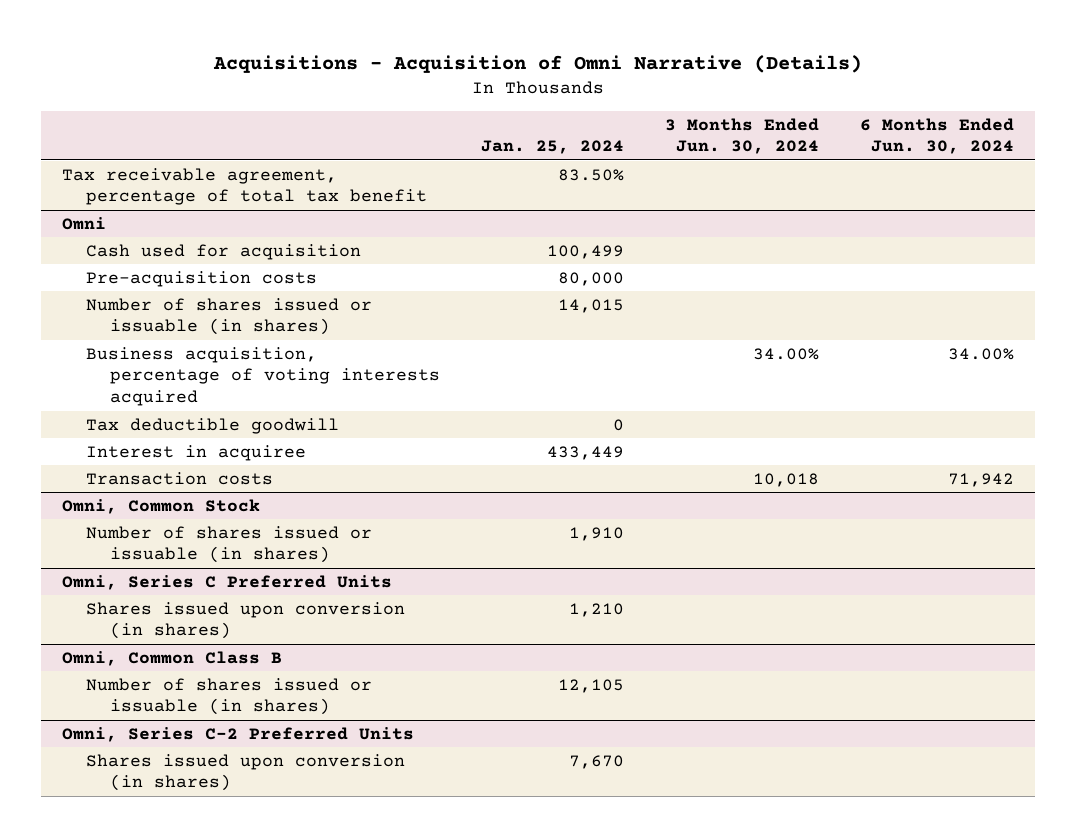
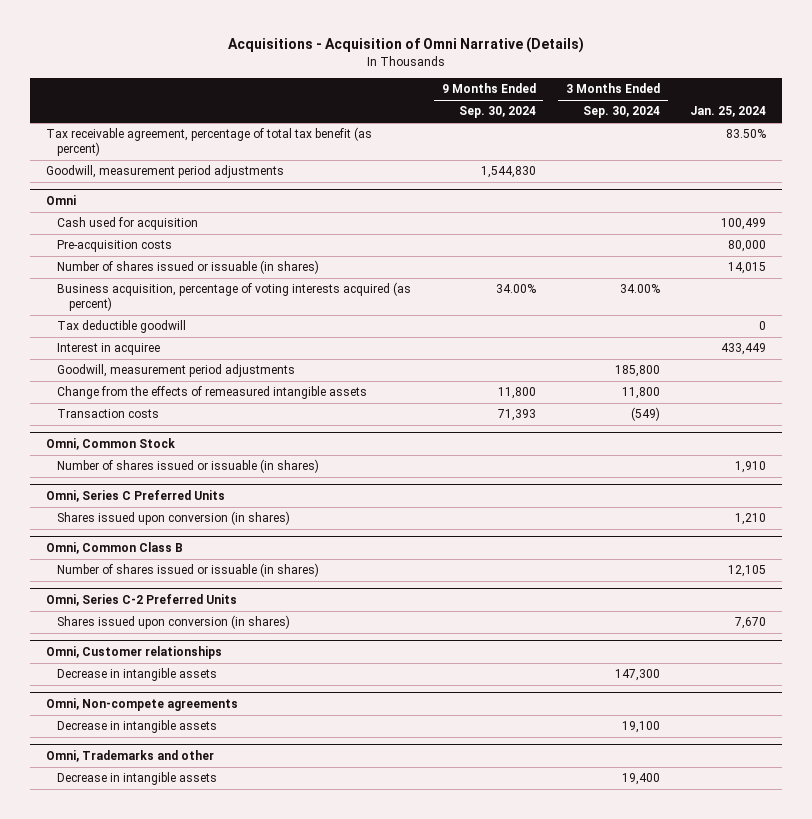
- | Jan. 25, 2024 | 3 Months Ended Jun. 30, 2024 | 6 Months Ended Jun. 30, 2024
+ | 9 Months Ended Sep. 30, 2024 | 3 Months Ended Sep. 30, 2024 | Jan. 25, 2024
- Tax receivable agreement, percentage of total tax benefit | 83.50% | |
+ Tax receivable agreement, percentage of total tax benefit (as percent) | | | 83.50%
+ Goodwill, measurement period adjustments | 1,544,830 | |
@ Omni
- Business acquisition, percentage of voting interests acquired | | 34.00% | 34.00%
+ Business acquisition, percentage of voting interests acquired (as percent) | 34.00% | 34.00% |
+ Goodwill, measurement period adjustments | | 185,800 |
+ Change from the effects of remeasured intangible assets | 11,800 | 11,800 |
+ Omni, Customer relationships
+ Decrease in intangible assets | | 147,300 |
+ Omni, Non-compete agreements
+ Decrease in intangible assets | | 19,100 |
+ Omni, Trademarks and other
+ Decrease in intangible assets | | 19,400 |

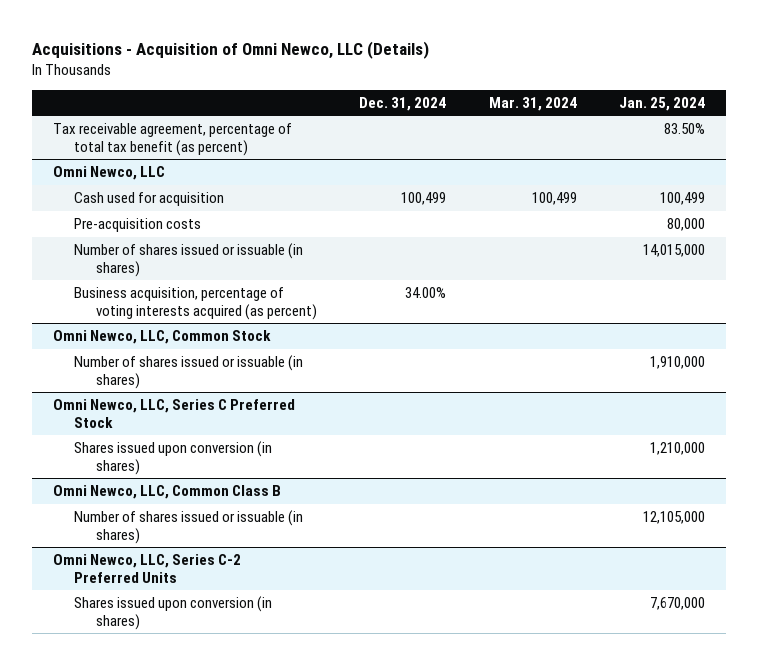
- Acquisitions - Acquisition of Omni Narrative (Details)
+ Acquisitions - Acquisition of Omni Newco, LLC (Details)
- | 9 Months Ended Sep. 30, 2024 | 3 Months Ended Sep. 30, 2024 | Jan. 25, 2024
+ | Dec. 31, 2024 | Mar. 31, 2024 | Jan. 25, 2024
- Goodwill, measurement period adjustments | 1,544,830 | |
- Omni
+ Omni Newco, LLC
- Number of shares issued or issuable (in shares) | | | 14,015
+ Number of shares issued or issuable (in shares) | | | 14,015,000
- Tax deductible goodwill | | | 0
- Interest in acquiree | | | 433,449
- Goodwill, measurement period adjustments | | 185,800 |
- Change from the effects of remeasured intangible assets | 11,800 | 11,800 |
- Transaction costs | 71,393 | (549) |
- Omni, Common Stock
- Number of shares issued or issuable (in shares) | | | 1,910
- Omni, Series C Preferred Units
- Shares issued upon conversion (in shares) | | | 1,210
- Omni, Common Class B
- Number of shares issued or issuable (in shares) | | | 12,105
- Omni, Series C-2 Preferred Units
- Shares issued upon conversion (in shares) | | | 7,670
- Omni, Customer relationships
- Decrease in intangible assets | | 147,300 |
- Omni, Non-compete agreements
- Decrease in intangible assets | | 19,100 |
- Omni, Trademarks and other
- Decrease in intangible assets | | 19,400 |
+ Omni Newco, LLC, Common Stock
+ Number of shares issued or issuable (in shares) | | | 1,910,000
+ Omni Newco, LLC, Series C Preferred Stock
+ Shares issued upon conversion (in shares) | | | 1,210,000
+ Omni Newco, LLC, Common Class B
+ Number of shares issued or issuable (in shares) | | | 12,105,000
+ Omni Newco, LLC, Series C-2 Preferred Units
+ Shares issued upon conversion (in shares) | | | 7,670,000

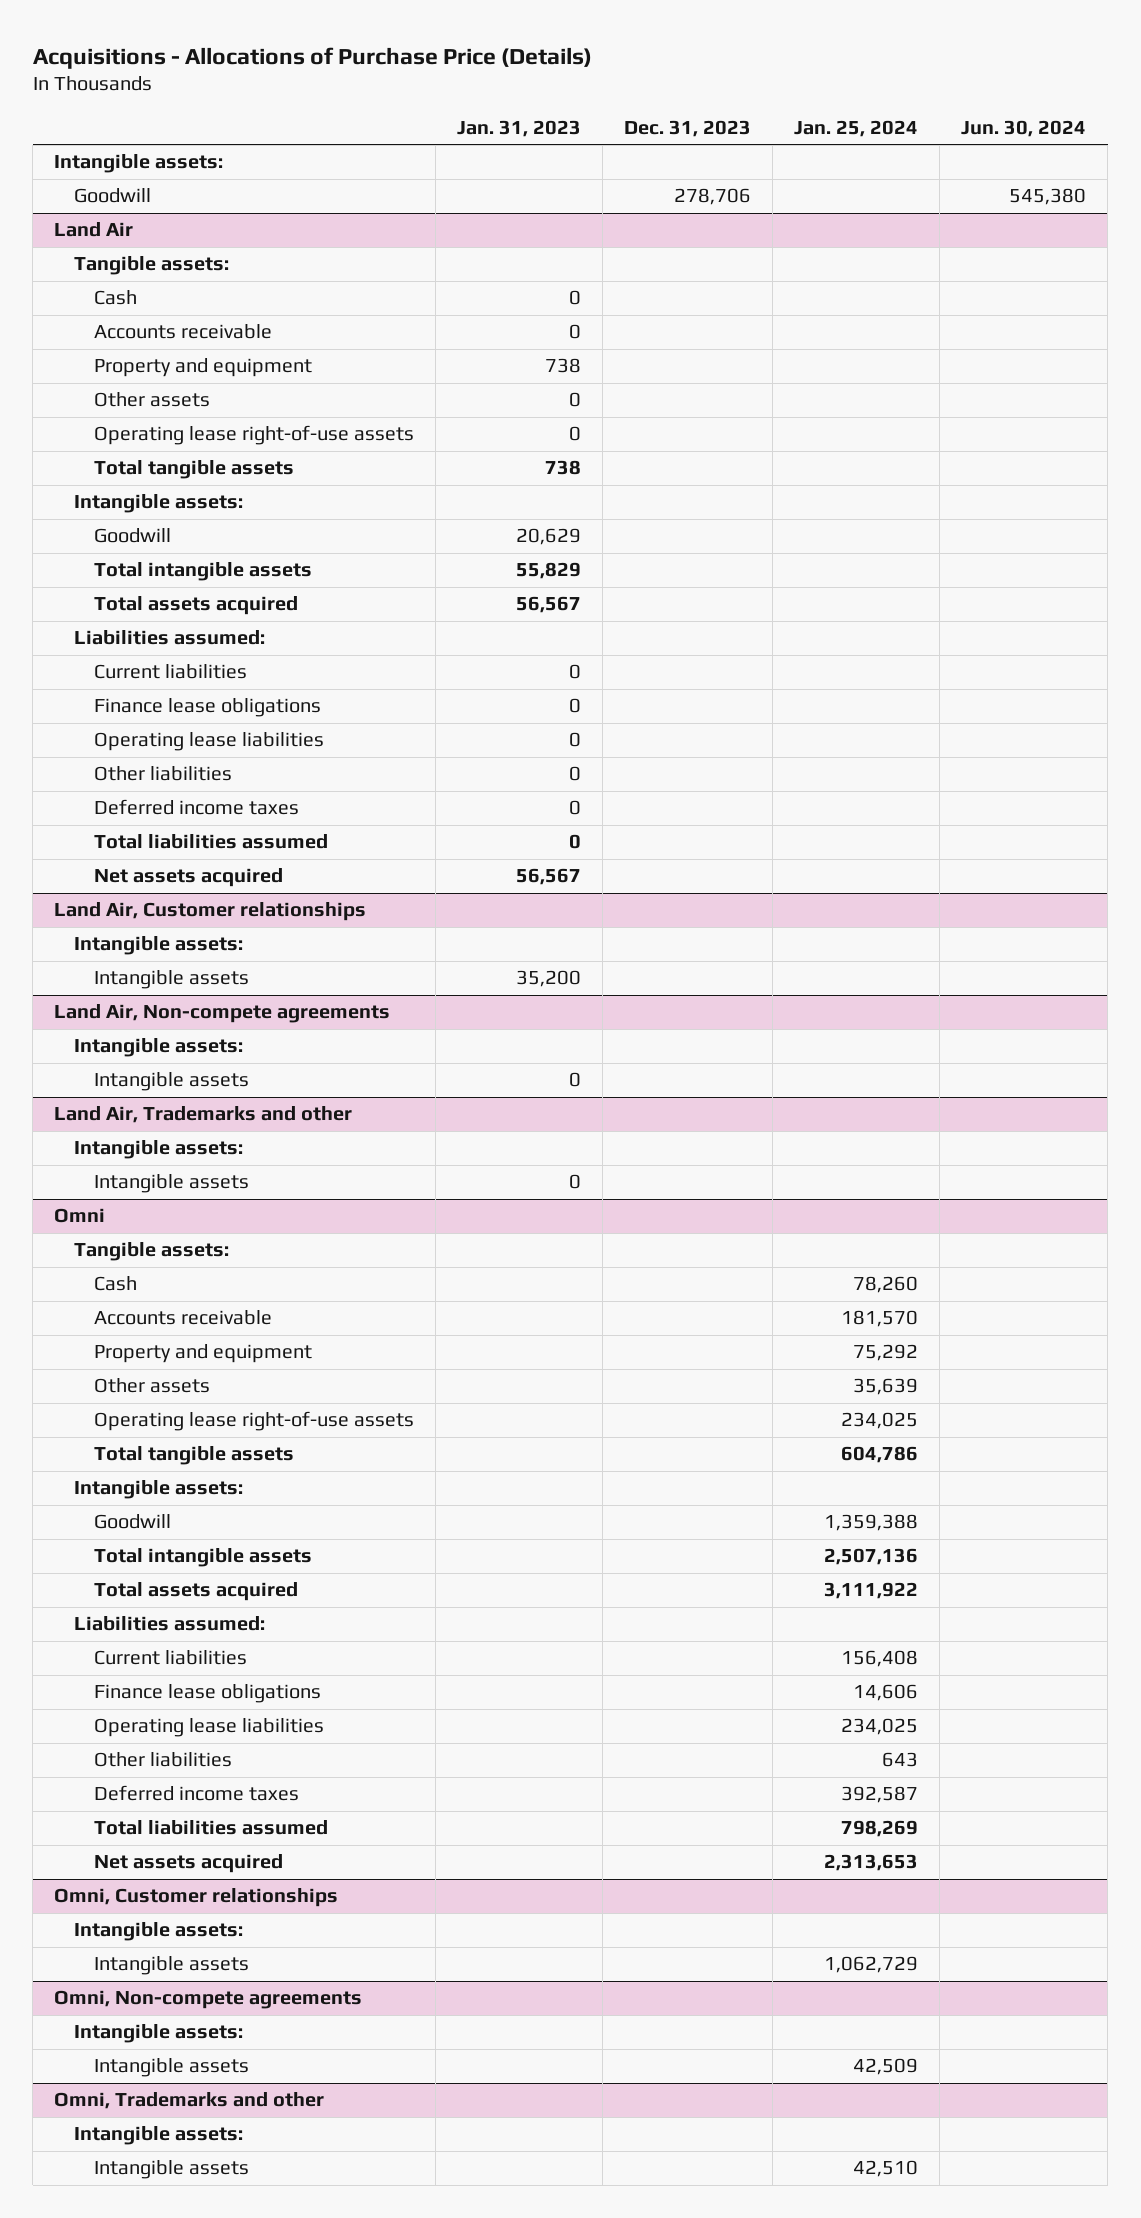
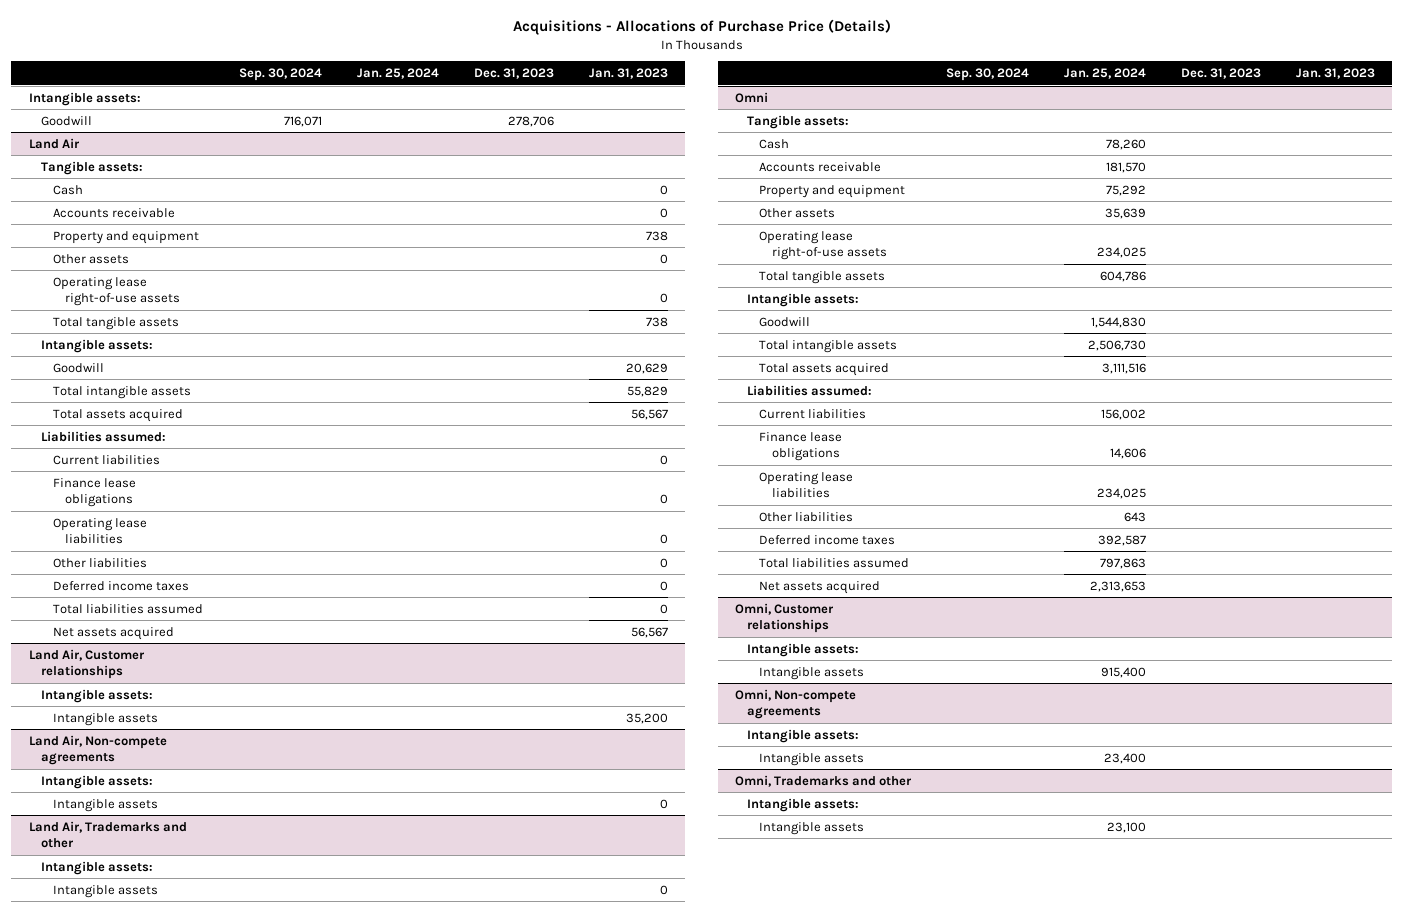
- | Jan. 31, 2023 | Dec. 31, 2023 | Jan. 25, 2024 | Jun. 30, 2024
+ | Sep. 30, 2024 | Jan. 25, 2024 | Dec. 31, 2023 | Jan. 31, 2023
@ Omni
- Goodwill | | | 1,359,388 |
- Total intangible assets | | | 2,507,136 |
- Total assets acquired | | | 3,111,922 |
+ Goodwill | | 1,544,830 | |
+ Total intangible assets | | 2,506,730 | |
+ Total assets acquired | | 3,111,516 | |
- Current liabilities | | | 156,408 |
+ Current liabilities | | 156,002 | |
- Total liabilities assumed | | | 798,269 |
+ Total liabilities assumed | | 797,863 | |
@ Omni, Customer relationships
- Intangible assets | | | 1,062,729 |
+ Intangible assets | | 915,400 | |
@ Omni, Non-compete agreements
- Intangible assets | | | 42,509 |
+ Intangible assets | | 23,400 | |
@ Omni, Trademarks and other
- Intangible assets | | | 42,510 |
+ Intangible assets | | 23,100 | |

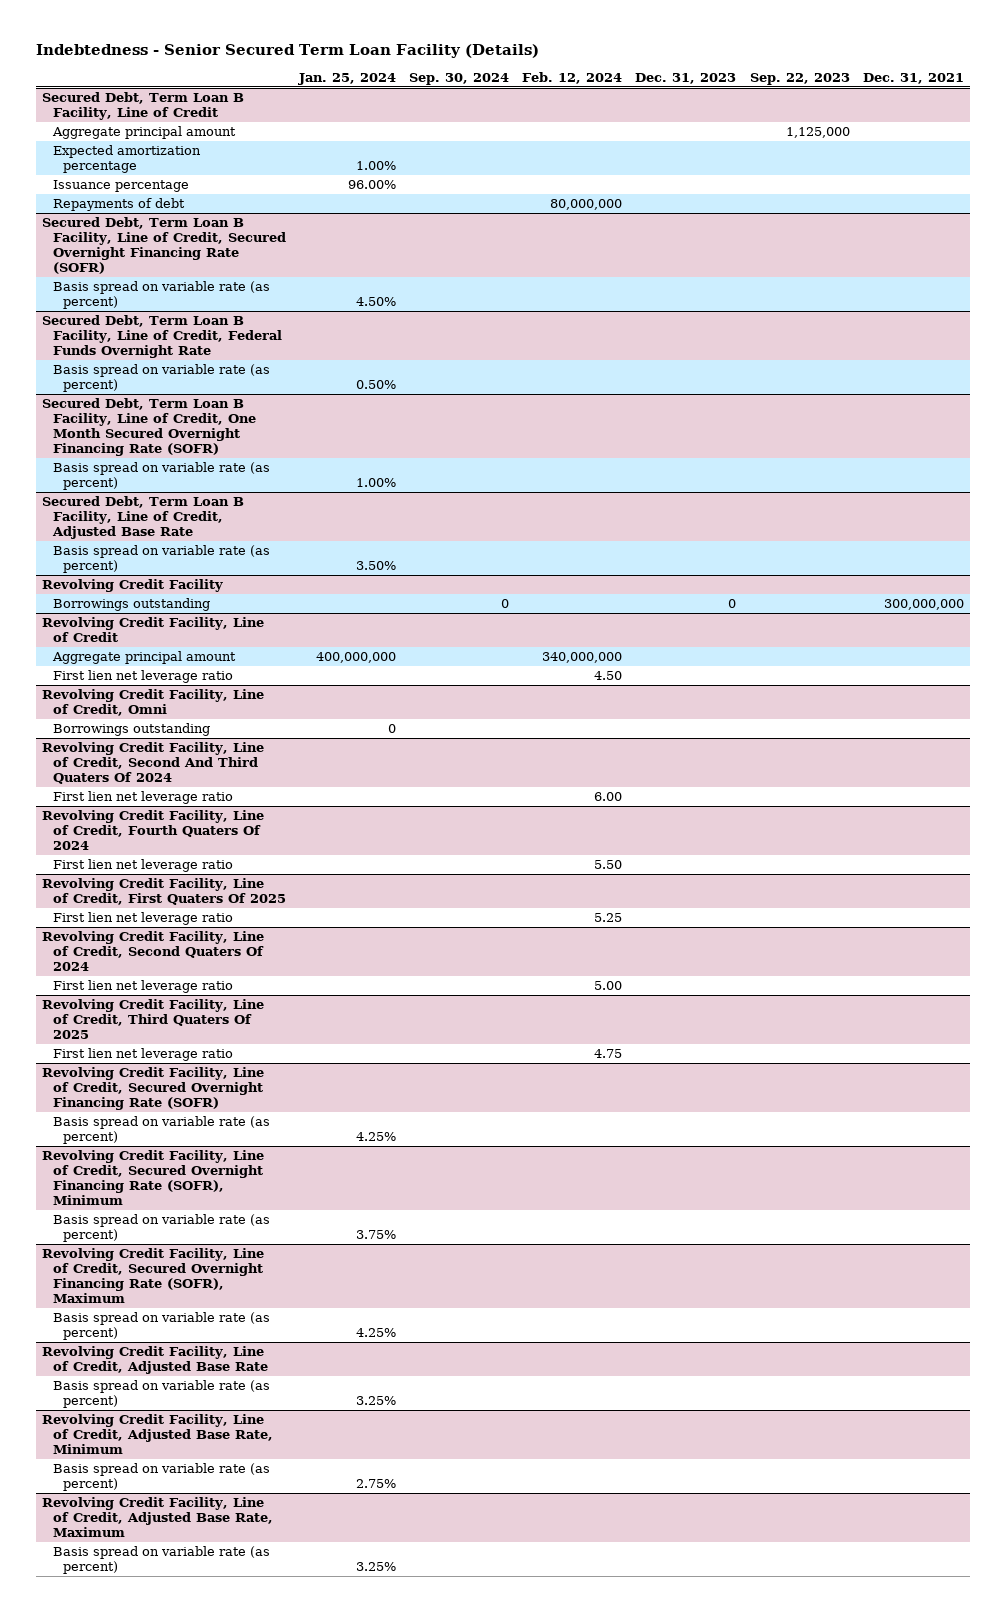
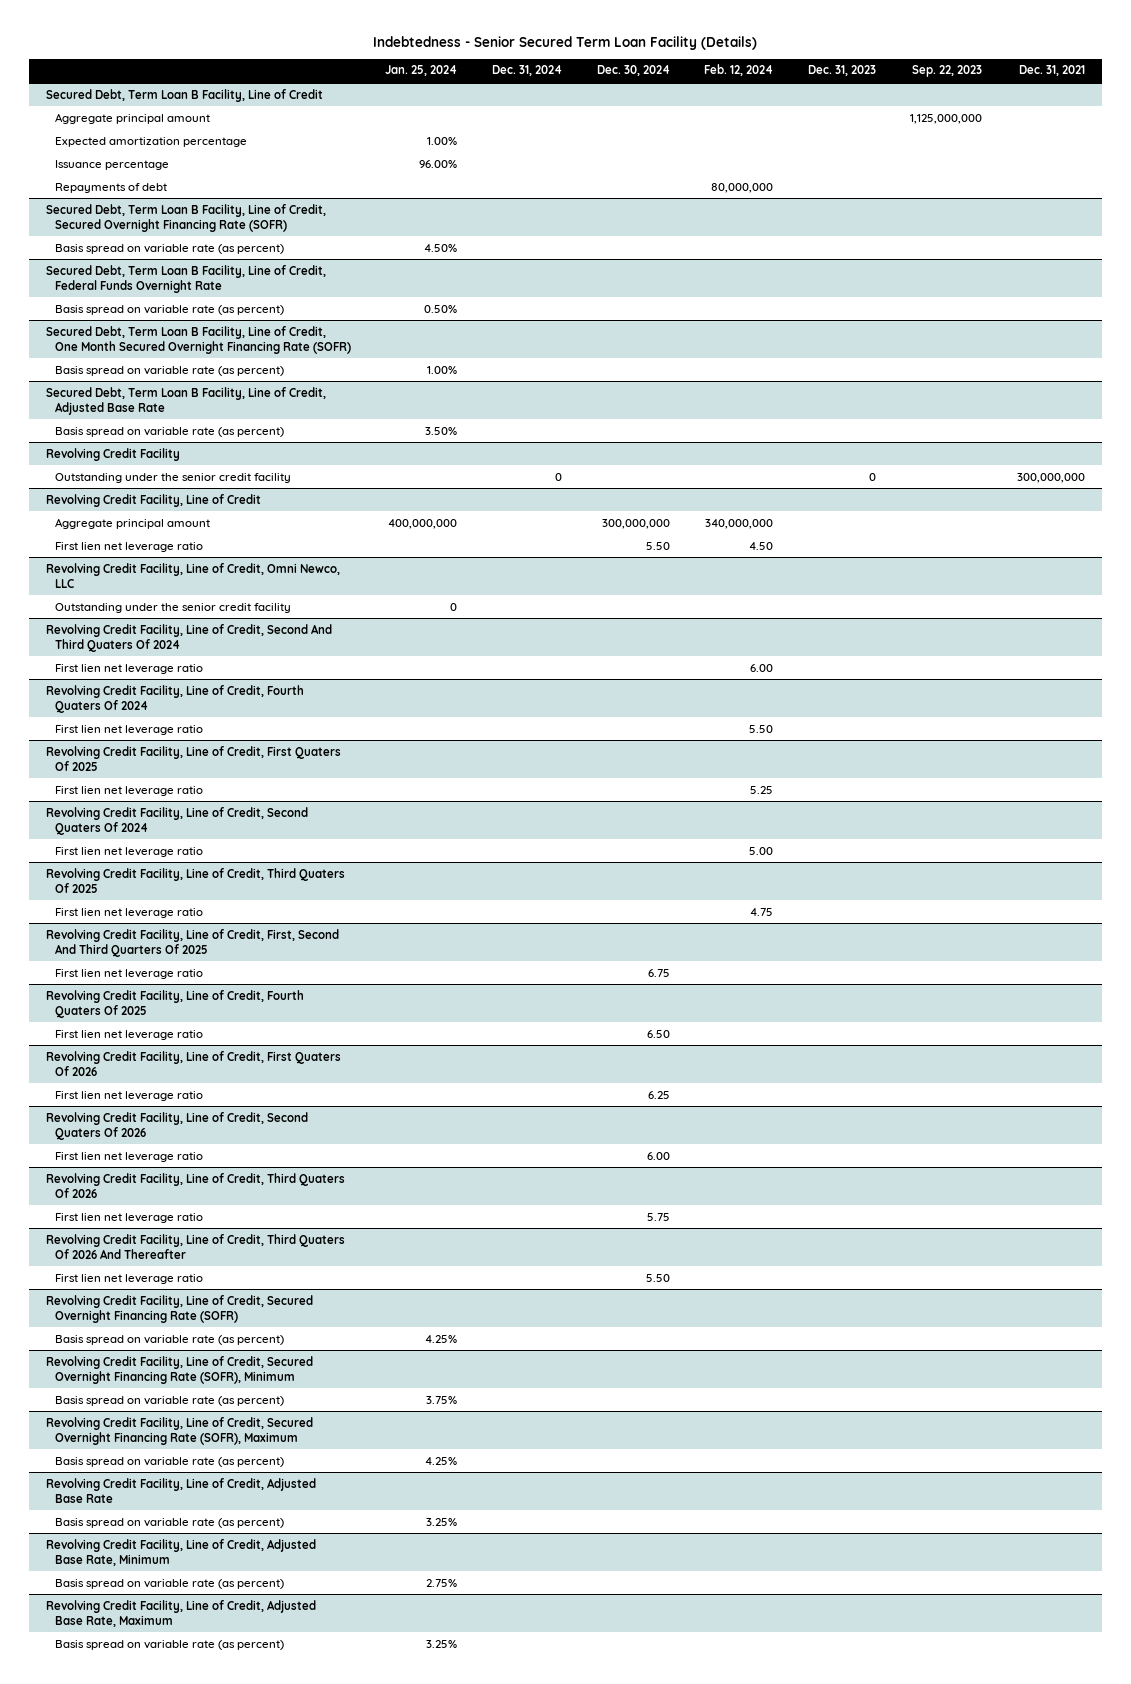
- | Jan. 25, 2024 | Sep. 30, 2024 | Feb. 12, 2024 | Dec. 31, 2023 | Sep. 22, 2023 | Dec. 31, 2021
+ | Jan. 25, 2024 | Dec. 31, 2024 | Dec. 30, 2024 | Feb. 12, 2024 | Dec. 31, 2023 | Sep. 22, 2023 | Dec. 31, 2021
@ Secured Debt, Term Loan B Facility, Line of Credit
- Aggregate principal amount | | | | | 1,125,000 |
+ Aggregate principal amount | | | | | | 1,125,000,000 |
@ Revolving Credit Facility
- Borrowings outstanding | | 0 | | 0 | | 300,000,000
+ Outstanding under the senior credit facility | | 0 | | | 0 | | 300,000,000
- Revolving Credit Facility, Line of Credit, Omni
- Borrowings outstanding | 0 | | | | |
+ Revolving Credit Facility, Line of Credit, Omni Newco, LLC
+ Outstanding under the senior credit facility | 0 | | | | | |
+ Revolving Credit Facility, Line of Credit, First, Second And Third Quarters Of 2025
+ First lien net leverage ratio | | | 6.75 | | | |
+ Revolving Credit Facility, Line of Credit, Fourth Quaters Of 2025
+ First lien net leverage ratio | | | 6.50 | | | |
+ Revolving Credit Facility, Line of Credit, First Quaters Of 2026
+ First lien net leverage ratio | | | 6.25 | | | |
+ Revolving Credit Facility, Line of Credit, Second Quaters Of 2026
+ First lien net leverage ratio | | | 6.00 | | | |
+ Revolving Credit Facility, Line of Credit, Third Quaters Of 2026
+ First lien net leverage ratio | | | 5.75 | | | |
+ Revolving Credit Facility, Line of Credit, Third Quaters Of 2026 And Thereafter
+ First lien net leverage ratio | | | 5.50 | | | |

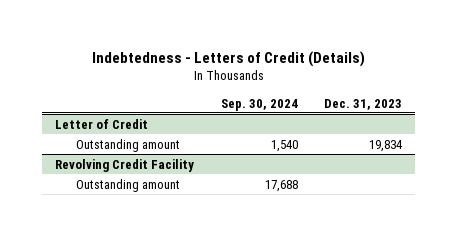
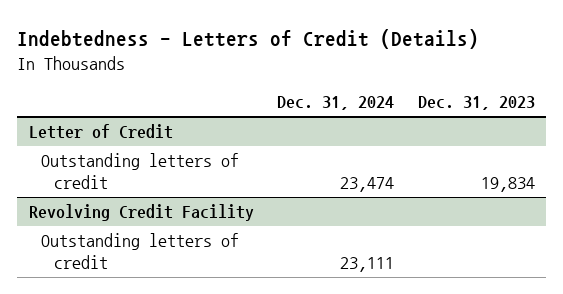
- | Sep. 30, 2024 | Dec. 31, 2023
+ | Dec. 31, 2024 | Dec. 31, 2023
@ Letter of Credit
- Outstanding amount | 1,540 | 19,834
+ Outstanding letters of credit | 23,474 | 19,834
@ Revolving Credit Facility
- Outstanding amount | 17,688 |
+ Outstanding letters of credit | 23,111 |

